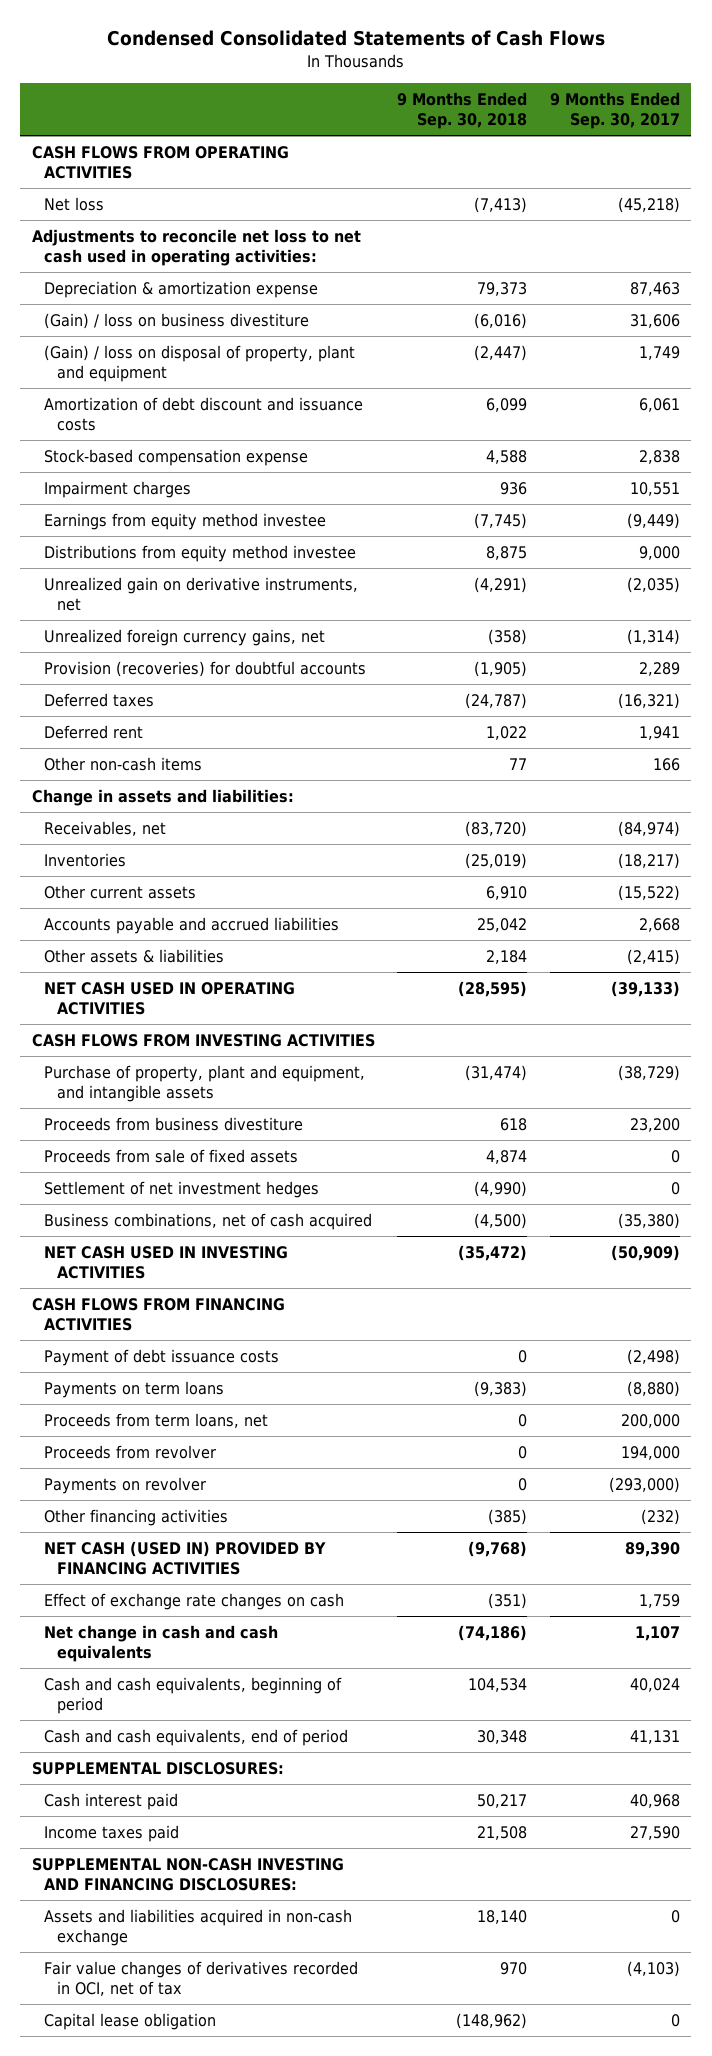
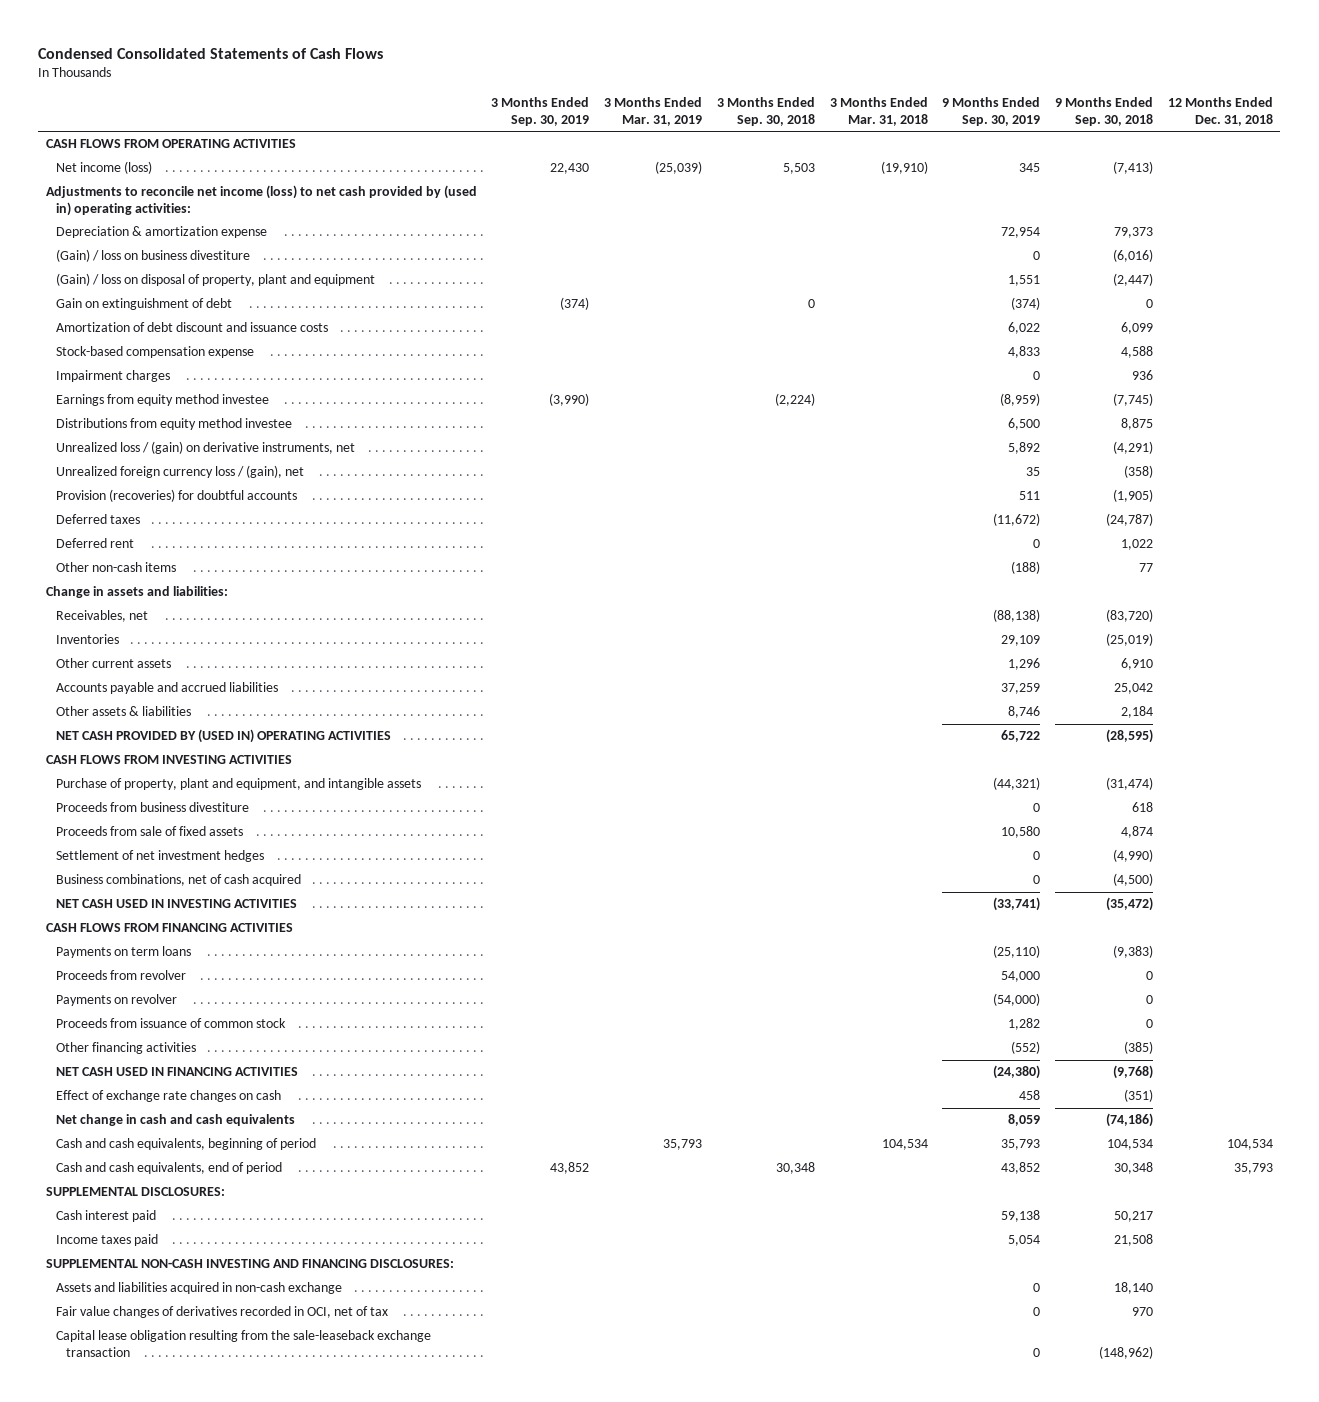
- | 9 Months Ended Sep. 30, 2018 | 9 Months Ended Sep. 30, 2017
+ | 3 Months Ended Sep. 30, 2019 | 3 Months Ended Mar. 31, 2019 | 3 Months Ended Sep. 30, 2018 | 3 Months Ended Mar. 31, 2018 | 9 Months Ended Sep. 30, 2019 | 9 Months Ended Sep. 30, 2018 | 12 Months Ended Dec. 31, 2018
- Net loss | (7,413) | (45,218)
- Adjustments to reconcile net loss to net cash used in operating activities:
+ Net income (loss) | 22,430 | (25,039) | 5,503 | (19,910) | 345 | (7,413) |
+ Adjustments to reconcile net income (loss) to net cash provided by (used in) operating activities:
+ Gain on extinguishment of debt | (374) | | 0 | | (374) | 0 |
- Unrealized gain on derivative instruments, net | (4,291) | (2,035)
- Unrealized foreign currency gains, net | (358) | (1,314)
+ Unrealized loss / (gain) on derivative instruments, net | | | | | 5,892 | (4,291) |
+ Unrealized foreign currency loss / (gain), net | | | | | 35 | (358) |
- NET CASH USED IN OPERATING ACTIVITIES | (28,595) | (39,133)
+ NET CASH PROVIDED BY (USED IN) OPERATING ACTIVITIES | | | | | 65,722 | (28,595) |
- Payment of debt issuance costs | 0 | (2,498)
- Proceeds from term loans, net | 0 | 200,000
+ Proceeds from issuance of common stock | | | | | 1,282 | 0 |
- NET CASH (USED IN) PROVIDED BY FINANCING ACTIVITIES | (9,768) | 89,390
+ NET CASH USED IN FINANCING ACTIVITIES | | | | | (24,380) | (9,768) |
- Capital lease obligation | (148,962) | 0
+ Capital lease obligation resulting from the sale-leaseback exchange transaction | | | | | 0 | (148,962) |

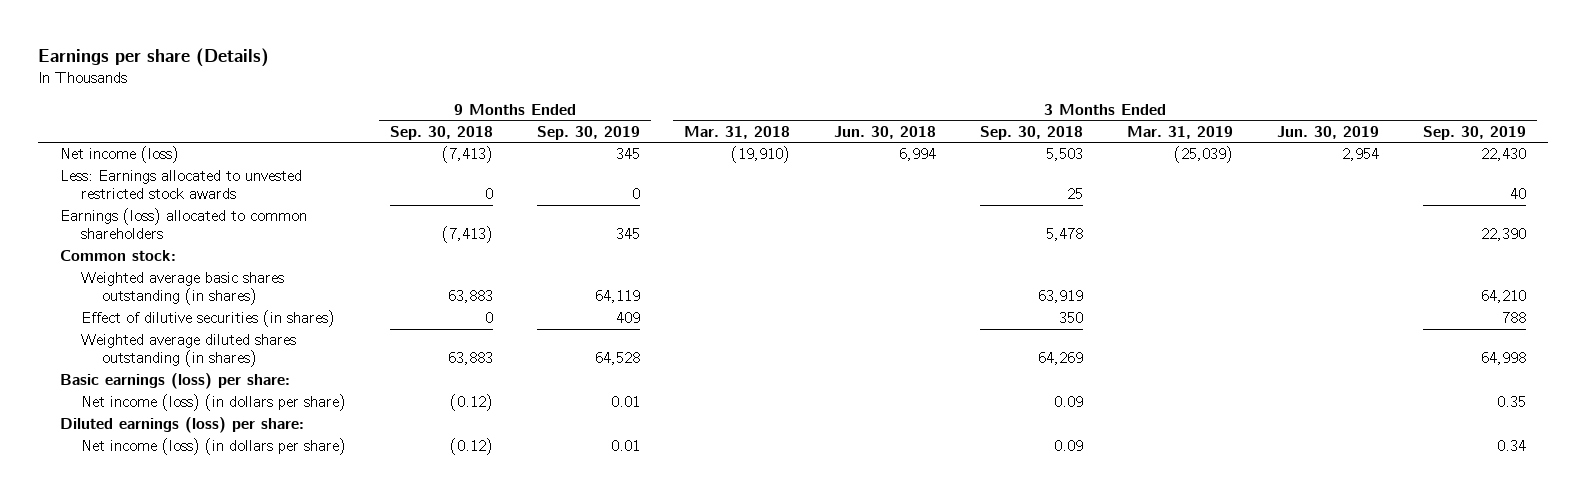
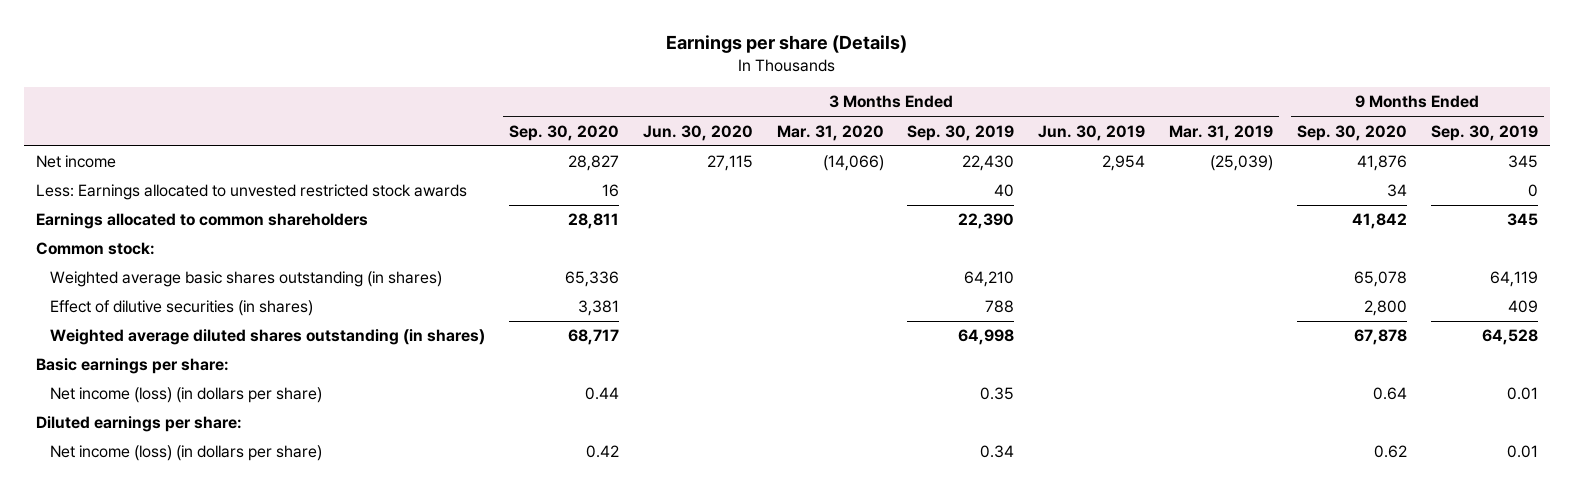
- | 9 Months Ended Sep. 30, 2018 | 9 Months Ended Sep. 30, 2019 | 3 Months Ended Mar. 31, 2018 | 3 Months Ended Jun. 30, 2018 | 3 Months Ended Sep. 30, 2018 | 3 Months Ended Mar. 31, 2019 | 3 Months Ended Jun. 30, 2019 | 3 Months Ended Sep. 30, 2019
+ | 3 Months Ended Sep. 30, 2020 | 3 Months Ended Jun. 30, 2020 | 3 Months Ended Mar. 31, 2020 | 3 Months Ended Sep. 30, 2019 | 3 Months Ended Jun. 30, 2019 | 3 Months Ended Mar. 31, 2019 | 9 Months Ended Sep. 30, 2020 | 9 Months Ended Sep. 30, 2019
- Net income (loss) | (7,413) | 345 | (19,910) | 6,994 | 5,503 | (25,039) | 2,954 | 22,430
+ Net income | 28,827 | 27,115 | (14,066) | 22,430 | 2,954 | (25,039) | 41,876 | 345
- Earnings (loss) allocated to common shareholders | (7,413) | 345 | | | 5,478 | | | 22,390
+ Earnings allocated to common shareholders | 28,811 | | | 22,390 | | | 41,842 | 345
- Basic earnings (loss) per share:
+ Basic earnings per share:
- Diluted earnings (loss) per share:
+ Diluted earnings per share:

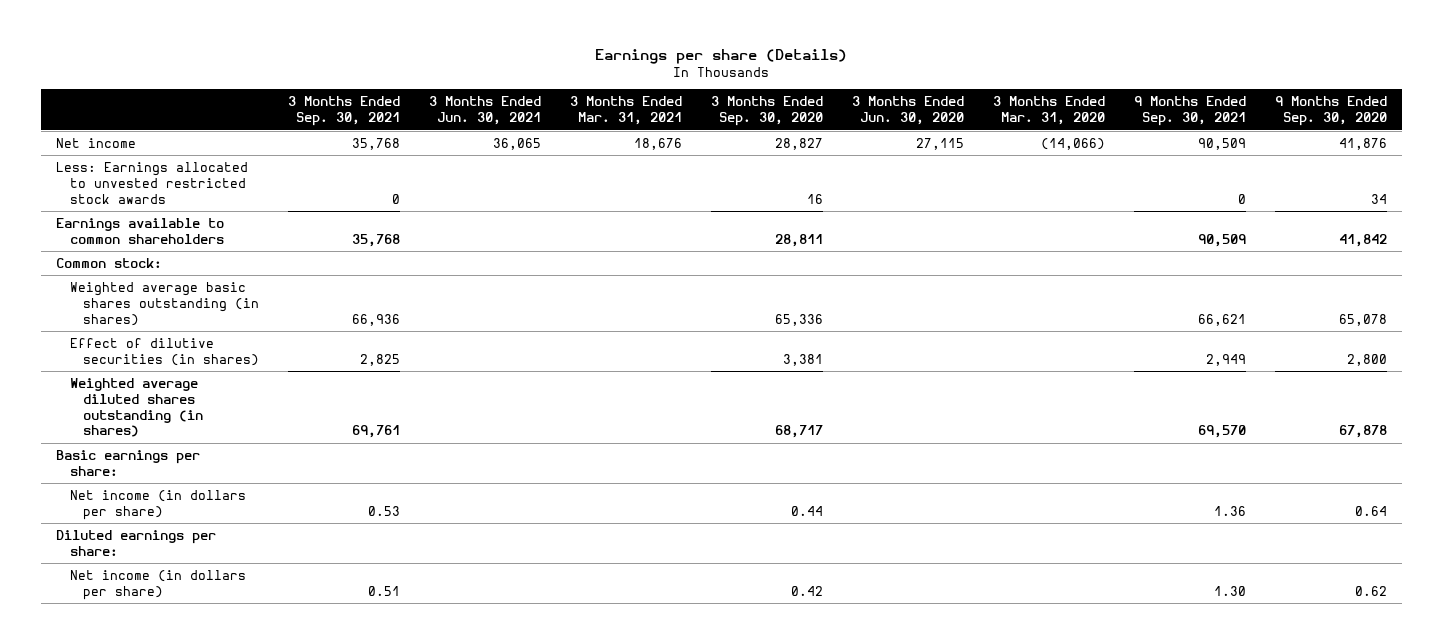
- | 3 Months Ended Sep. 30, 2020 | 3 Months Ended Jun. 30, 2020 | 3 Months Ended Mar. 31, 2020 | 3 Months Ended Sep. 30, 2019 | 3 Months Ended Jun. 30, 2019 | 3 Months Ended Mar. 31, 2019 | 9 Months Ended Sep. 30, 2020 | 9 Months Ended Sep. 30, 2019
+ | 3 Months Ended Sep. 30, 2021 | 3 Months Ended Jun. 30, 2021 | 3 Months Ended Mar. 31, 2021 | 3 Months Ended Sep. 30, 2020 | 3 Months Ended Jun. 30, 2020 | 3 Months Ended Mar. 31, 2020 | 9 Months Ended Sep. 30, 2021 | 9 Months Ended Sep. 30, 2020
- Earnings allocated to common shareholders | 28,811 | | | 22,390 | | | 41,842 | 345
+ Earnings available to common shareholders | 35,768 | | | 28,811 | | | 90,509 | 41,842
- Net income (loss) (in dollars per share) | 0.44 | | | 0.35 | | | 0.64 | 0.01
+ Net income (in dollars per share) | 0.53 | | | 0.44 | | | 1.36 | 0.64
- Net income (loss) (in dollars per share) | 0.42 | | | 0.34 | | | 0.62 | 0.01
+ Net income (in dollars per share) | 0.51 | | | 0.42 | | | 1.30 | 0.62

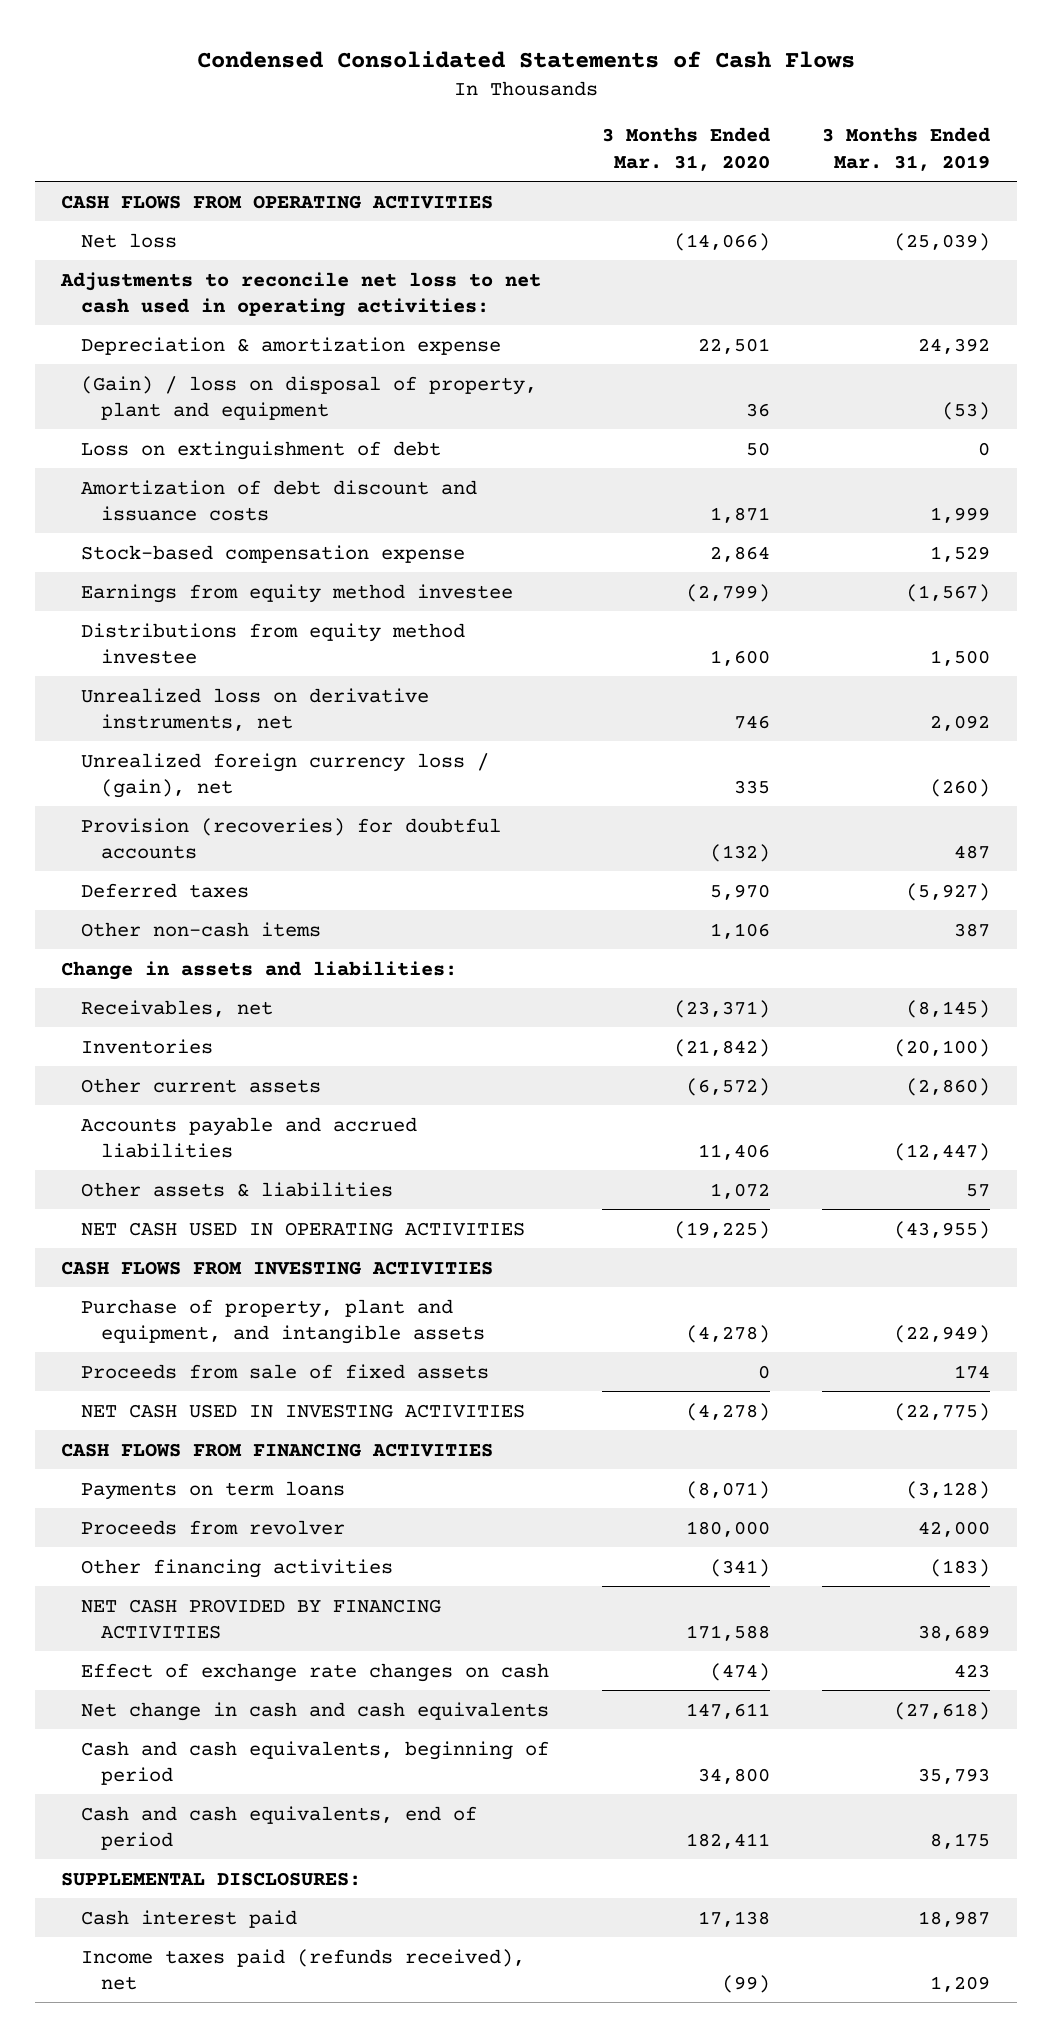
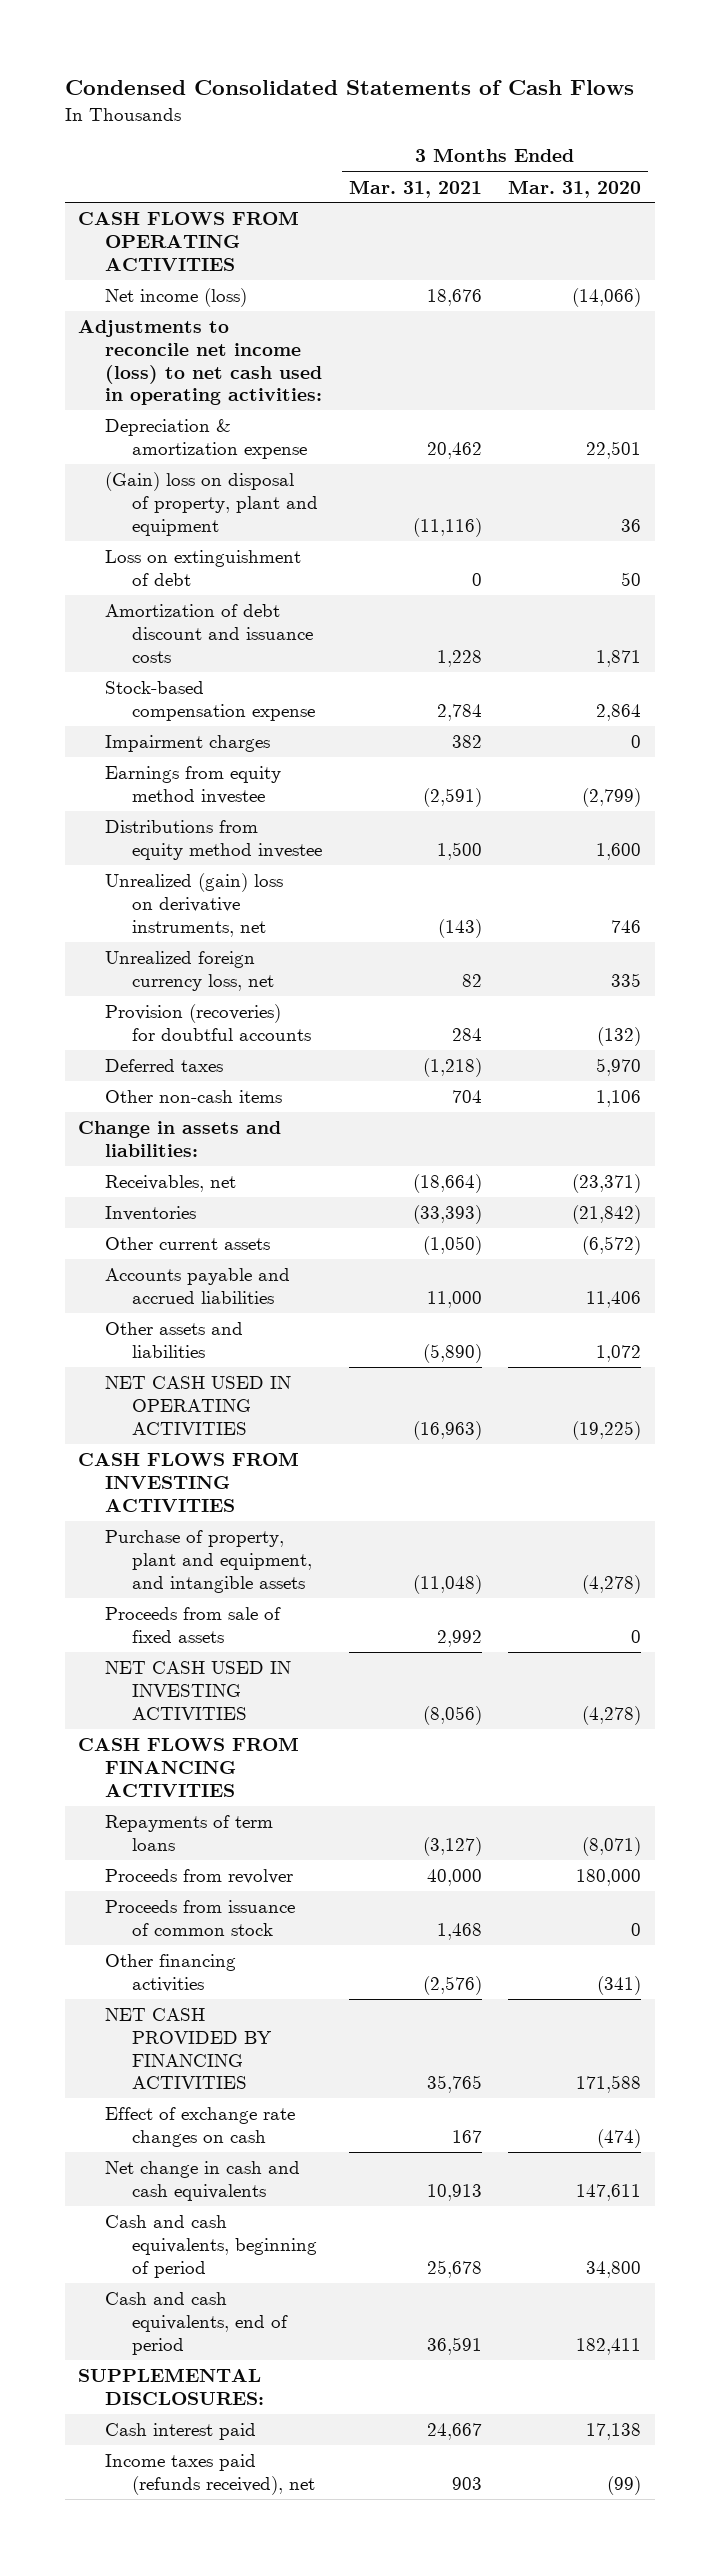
- | 3 Months Ended Mar. 31, 2020 | 3 Months Ended Mar. 31, 2019
+ | 3 Months Ended Mar. 31, 2021 | 3 Months Ended Mar. 31, 2020
- Net loss | (14,066) | (25,039)
- Adjustments to reconcile net loss to net cash used in operating activities:
+ Net income (loss) | 18,676 | (14,066)
+ Adjustments to reconcile net income (loss) to net cash used in operating activities:
- (Gain) / loss on disposal of property, plant and equipment | 36 | (53)
+ (Gain) loss on disposal of property, plant and equipment | (11,116) | 36
+ Impairment charges | 382 | 0
- Unrealized loss on derivative instruments, net | 746 | 2,092
- Unrealized foreign currency loss / (gain), net | 335 | (260)
+ Unrealized (gain) loss on derivative instruments, net | (143) | 746
+ Unrealized foreign currency loss, net | 82 | 335
- Other assets & liabilities | 1,072 | 57
+ Other assets and liabilities | (5,890) | 1,072
- Payments on term loans | (8,071) | (3,128)
+ Repayments of term loans | (3,127) | (8,071)
+ Proceeds from issuance of common stock | 1,468 | 0

